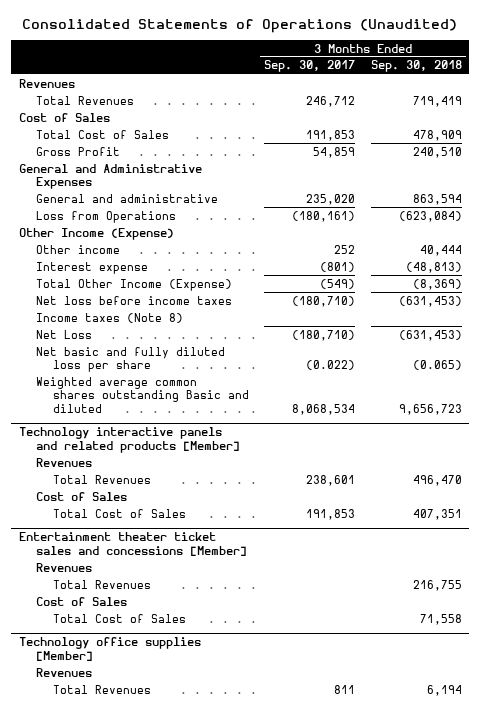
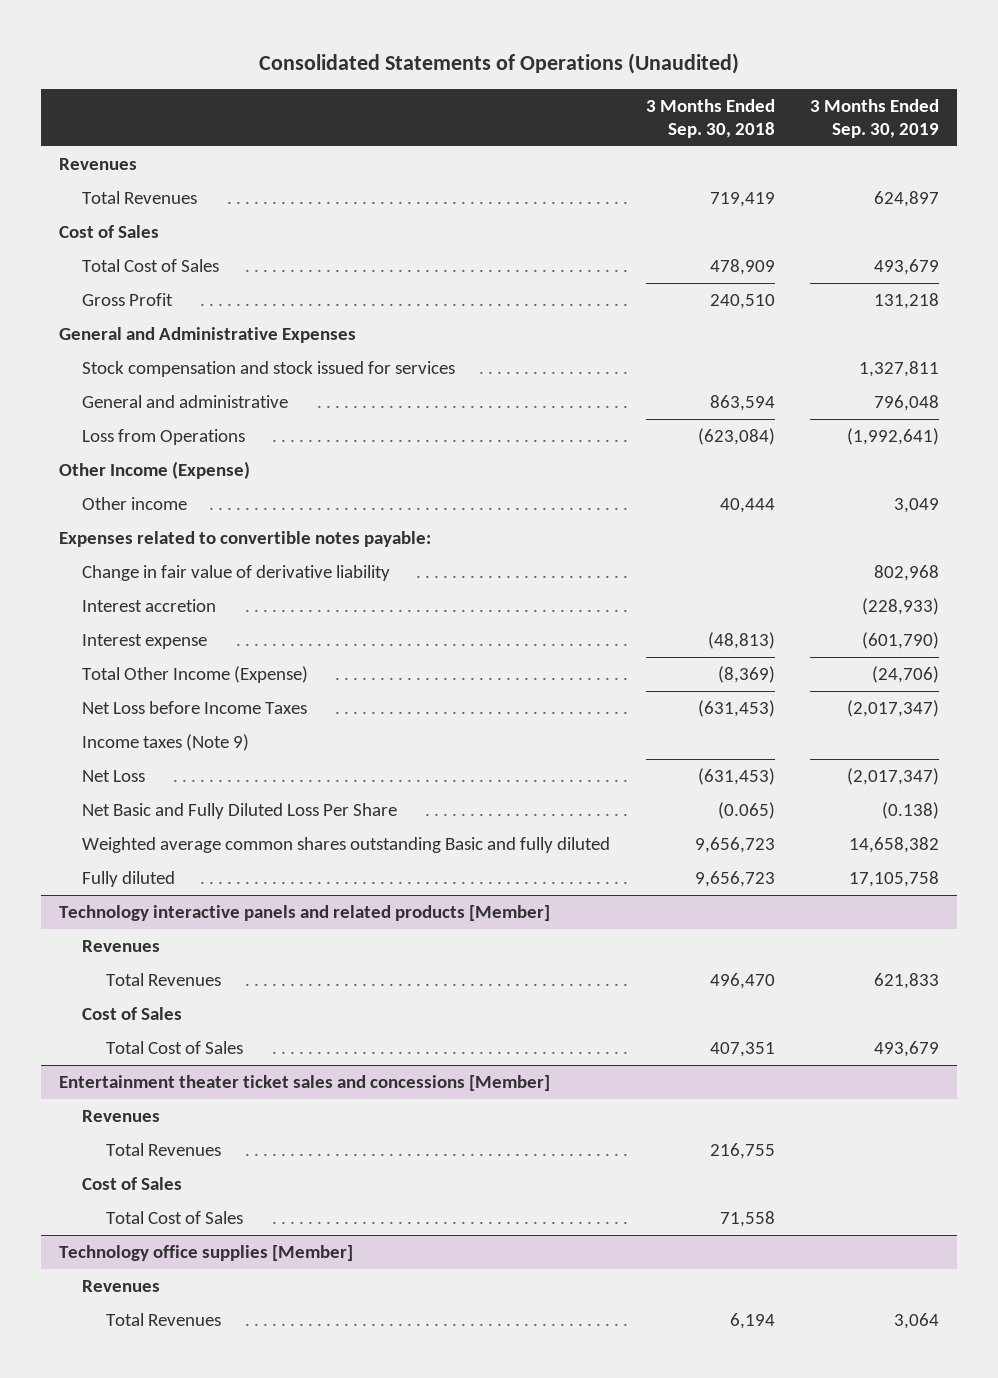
- | 3 Months Ended Sep. 30, 2017 | 3 Months Ended Sep. 30, 2018
+ | 3 Months Ended Sep. 30, 2018 | 3 Months Ended Sep. 30, 2019
+ Stock compensation and stock issued for services | | 1,327,811
+ Expenses related to convertible notes payable:
+ Change in fair value of derivative liability | | 802,968
+ Interest accretion | | (228,933)
- Net loss before income taxes | (180,710) | (631,453)
- Income taxes (Note 8)
+ Net Loss before Income Taxes | (631,453) | (2,017,347)
+ Income taxes (Note 9)
- Net basic and fully diluted loss per share | (0.022) | (0.065)
- Weighted average common shares outstanding Basic and diluted | 8,068,534 | 9,656,723
+ Net Basic and Fully Diluted Loss Per Share | (0.065) | (0.138)
+ Weighted average common shares outstanding Basic and fully diluted | 9,656,723 | 14,658,382
+ Fully diluted | 9,656,723 | 17,105,758

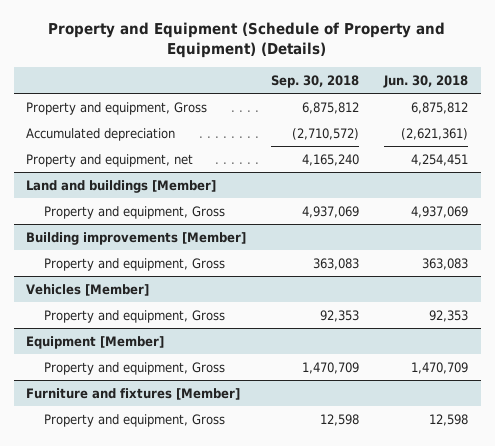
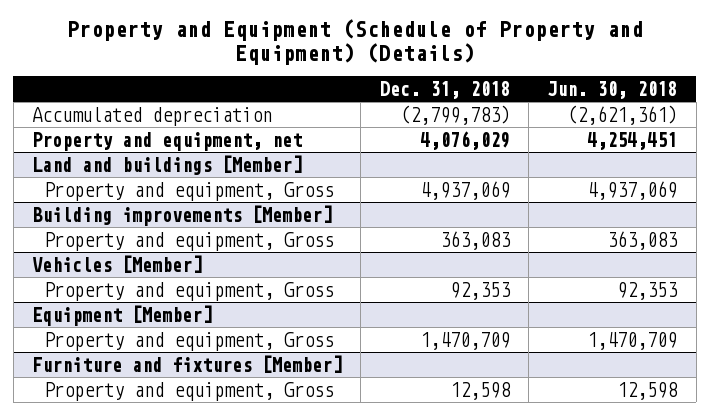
- | Sep. 30, 2018 | Jun. 30, 2018
+ | Dec. 31, 2018 | Jun. 30, 2018
- Property and equipment, Gross | 6,875,812 | 6,875,812

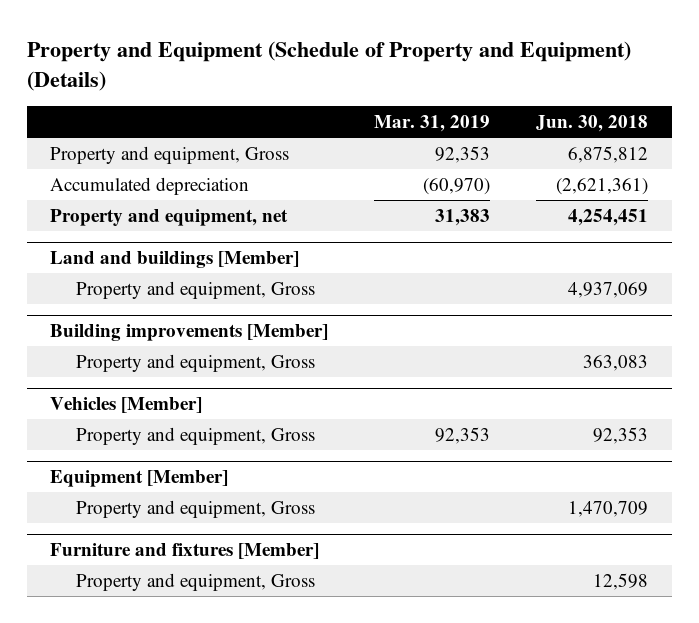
- | Dec. 31, 2018 | Jun. 30, 2018
+ | Mar. 31, 2019 | Jun. 30, 2018
+ Property and equipment, Gross | 92,353 | 6,875,812

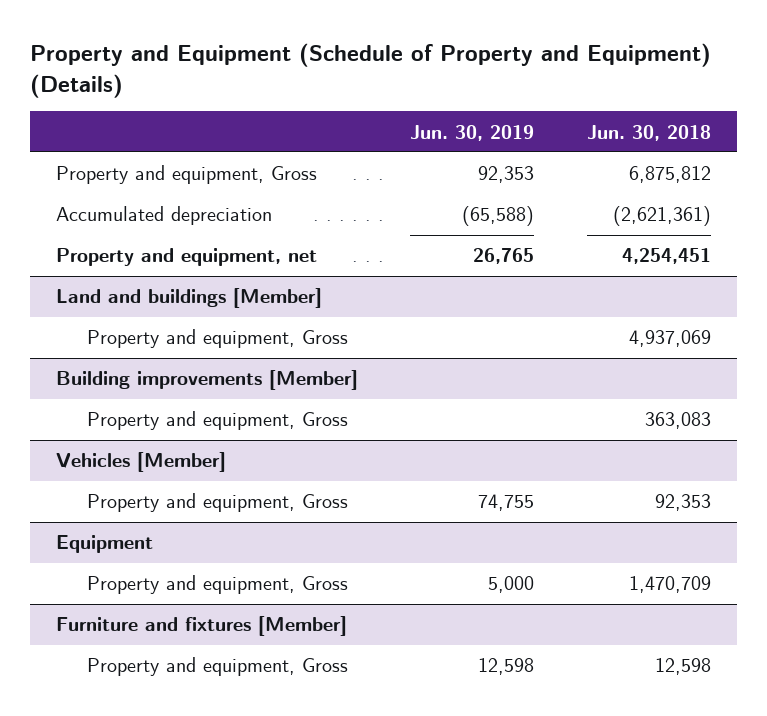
- | Mar. 31, 2019 | Jun. 30, 2018
+ | Jun. 30, 2019 | Jun. 30, 2018
- Equipment [Member]
+ Equipment

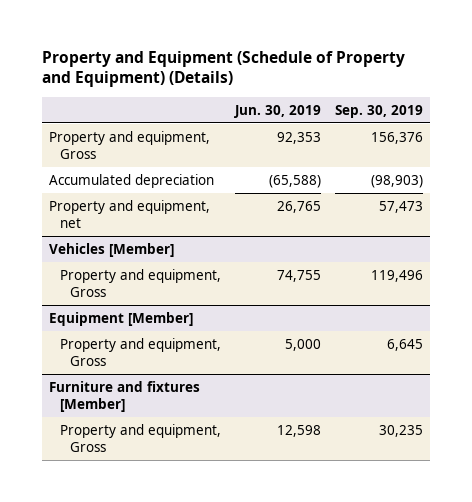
- | Jun. 30, 2019 | Jun. 30, 2018
+ | Jun. 30, 2019 | Sep. 30, 2019
- Land and buildings [Member]
- Property and equipment, Gross | | 4,937,069
- Building improvements [Member]
- Property and equipment, Gross | | 363,083
- Equipment
+ Equipment [Member]

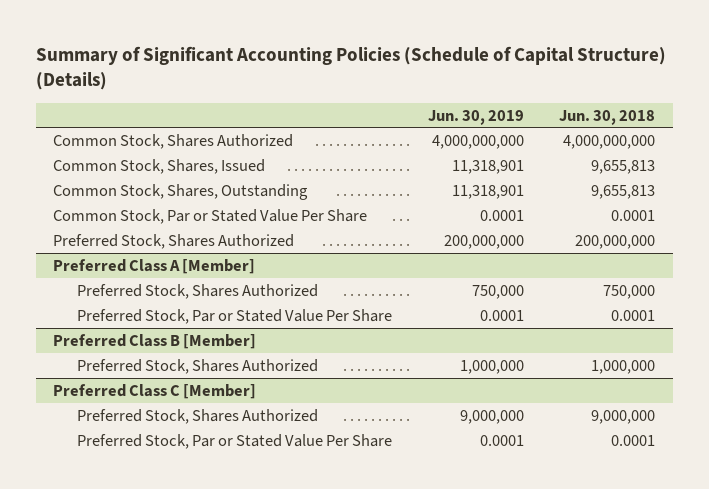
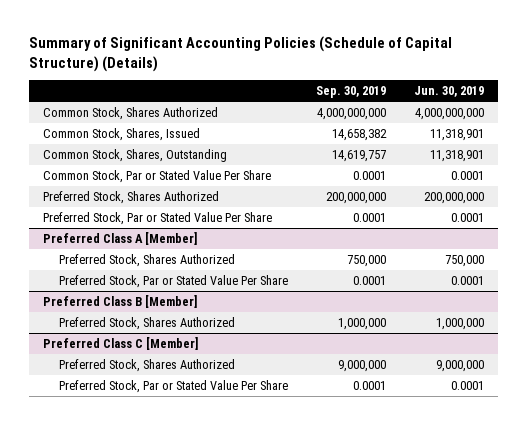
- | Jun. 30, 2019 | Jun. 30, 2018
+ | Sep. 30, 2019 | Jun. 30, 2019
+ Preferred Stock, Par or Stated Value Per Share | 0.0001 | 0.0001

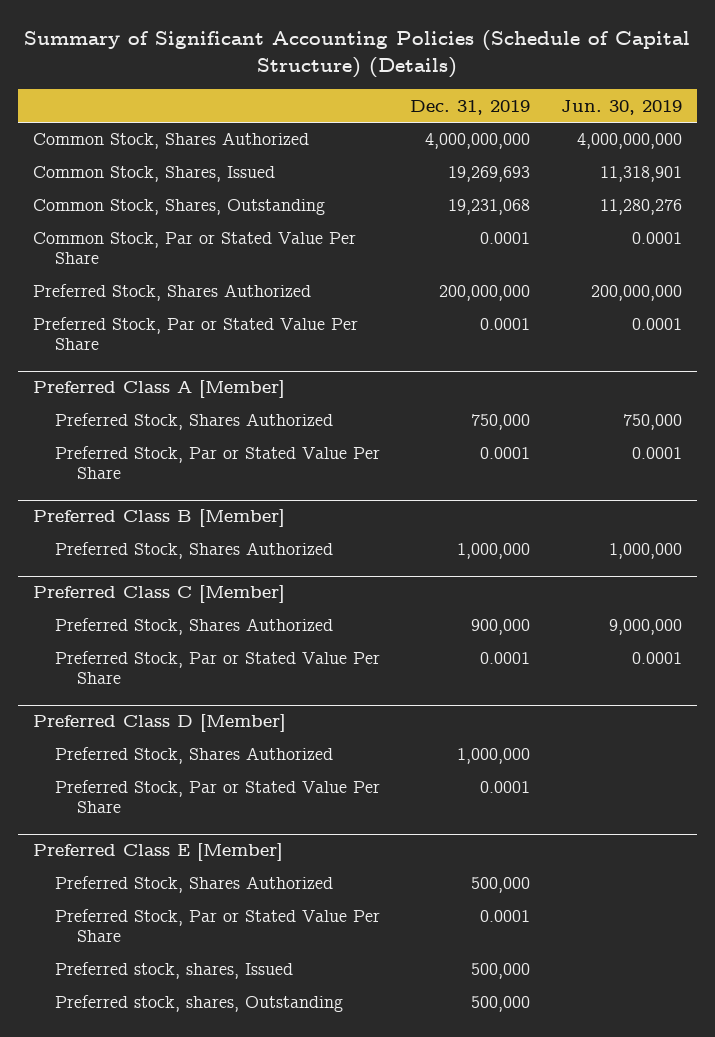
- | Sep. 30, 2019 | Jun. 30, 2019
+ | Dec. 31, 2019 | Jun. 30, 2019
- Common Stock, Shares, Outstanding | 14,619,757 | 11,318,901
+ Common Stock, Shares, Outstanding | 19,231,068 | 11,280,276
+ Preferred Class D [Member]
+ Preferred Stock, Shares Authorized | 1,000,000 |
+ Preferred Stock, Par or Stated Value Per Share | 0.0001 |
+ Preferred Class E [Member]
+ Preferred Stock, Shares Authorized | 500,000 |
+ Preferred Stock, Par or Stated Value Per Share | 0.0001 |
+ Preferred stock, shares, Issued | 500,000 |
+ Preferred stock, shares, Outstanding | 500,000 |

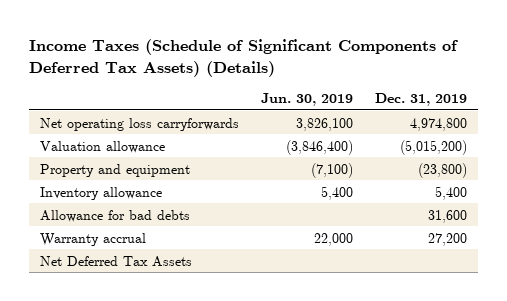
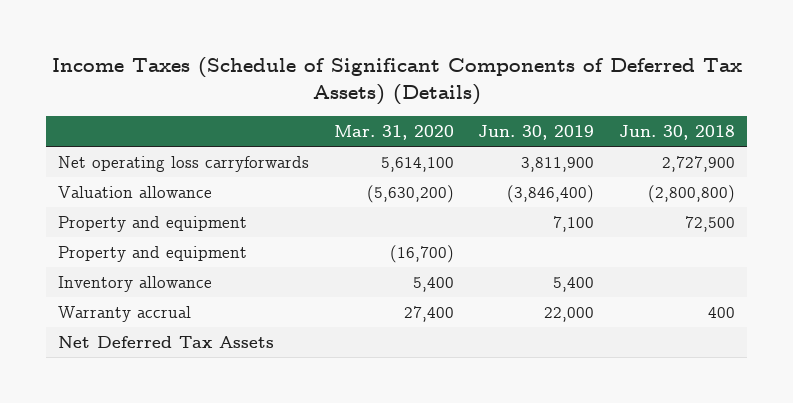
- | Jun. 30, 2019 | Dec. 31, 2019
+ | Mar. 31, 2020 | Jun. 30, 2019 | Jun. 30, 2018
- Net operating loss carryforwards | 3,826,100 | 4,974,800
+ Net operating loss carryforwards | 5,614,100 | 3,811,900 | 2,727,900
- Property and equipment | (7,100) | (23,800)
+ Property and equipment | | 7,100 | 72,500
+ Property and equipment | (16,700) | |
- Allowance for bad debts | | 31,600

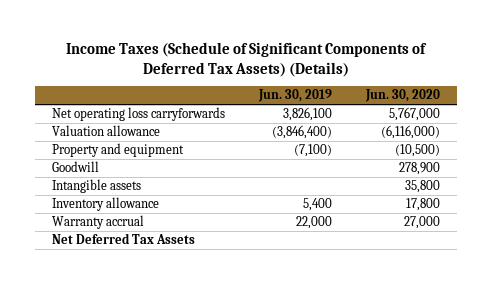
- | Mar. 31, 2020 | Jun. 30, 2019 | Jun. 30, 2018
+ | Jun. 30, 2019 | Jun. 30, 2020
- Net operating loss carryforwards | 5,614,100 | 3,811,900 | 2,727,900
+ Net operating loss carryforwards | 3,826,100 | 5,767,000
- Property and equipment | | 7,100 | 72,500
- Property and equipment | (16,700) | |
+ Property and equipment | (7,100) | (10,500)
+ Goodwill | | 278,900
+ Intangible assets | | 35,800

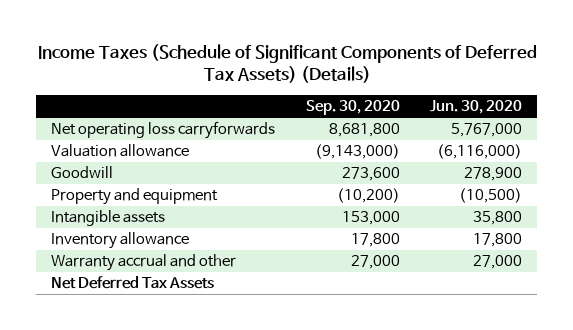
- | Jun. 30, 2019 | Jun. 30, 2020
+ | Sep. 30, 2020 | Jun. 30, 2020
moved down: Property and equipment | (10,200) | (10,500)
- Warranty accrual | 22,000 | 27,000
+ Warranty accrual and other | 27,000 | 27,000

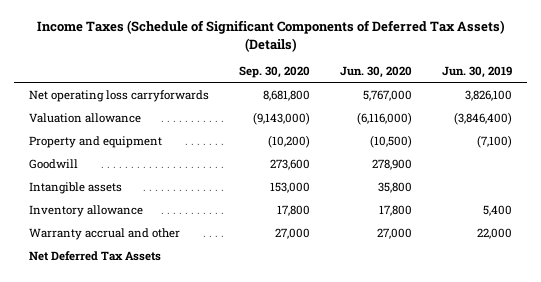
- | Sep. 30, 2020 | Jun. 30, 2020
+ | Sep. 30, 2020 | Jun. 30, 2020 | Jun. 30, 2019
moved down: Goodwill | 273,600 | 278,900 |

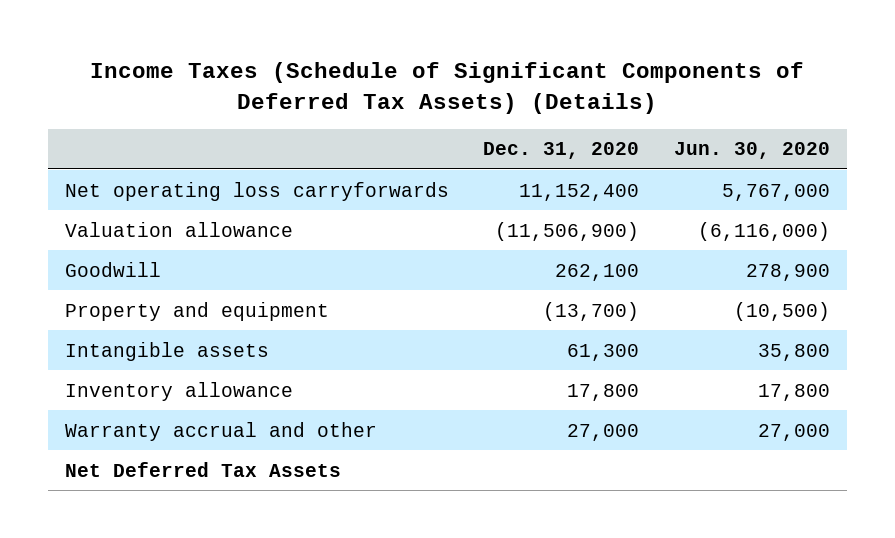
- | Sep. 30, 2020 | Jun. 30, 2020 | Jun. 30, 2019
+ | Dec. 31, 2020 | Jun. 30, 2020
moved down: Property and equipment | (13,700) | (10,500)

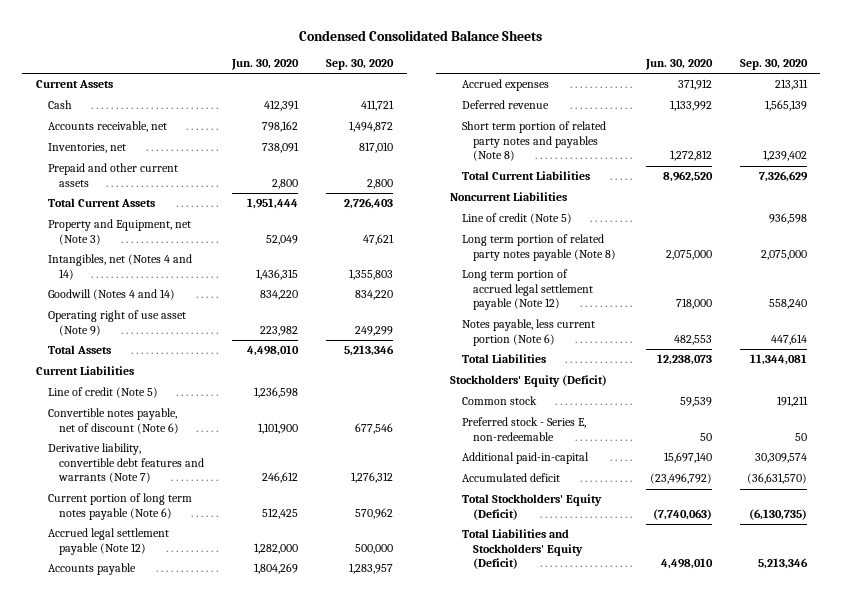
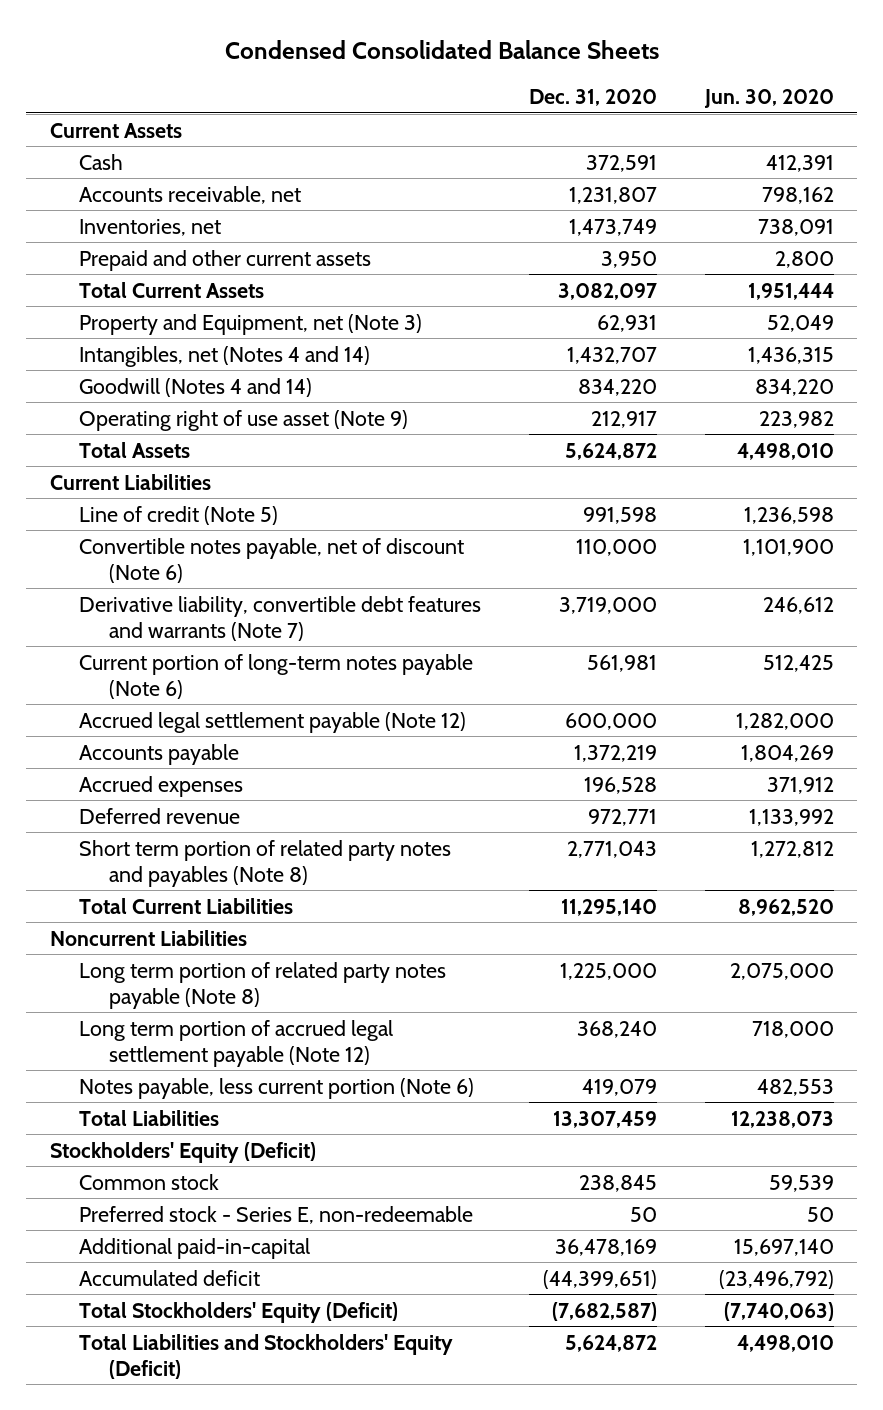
- | Jun. 30, 2020 | Sep. 30, 2020
+ | Dec. 31, 2020 | Jun. 30, 2020
- Current portion of long term notes payable (Note 6) | 512,425 | 570,962
+ Current portion of long-term notes payable (Note 6) | 561,981 | 512,425
- Line of credit (Note 5) | | 936,598

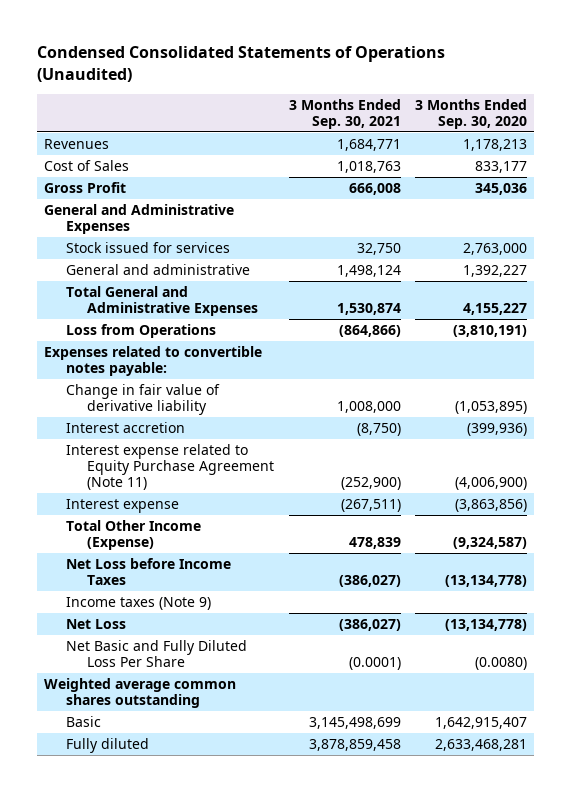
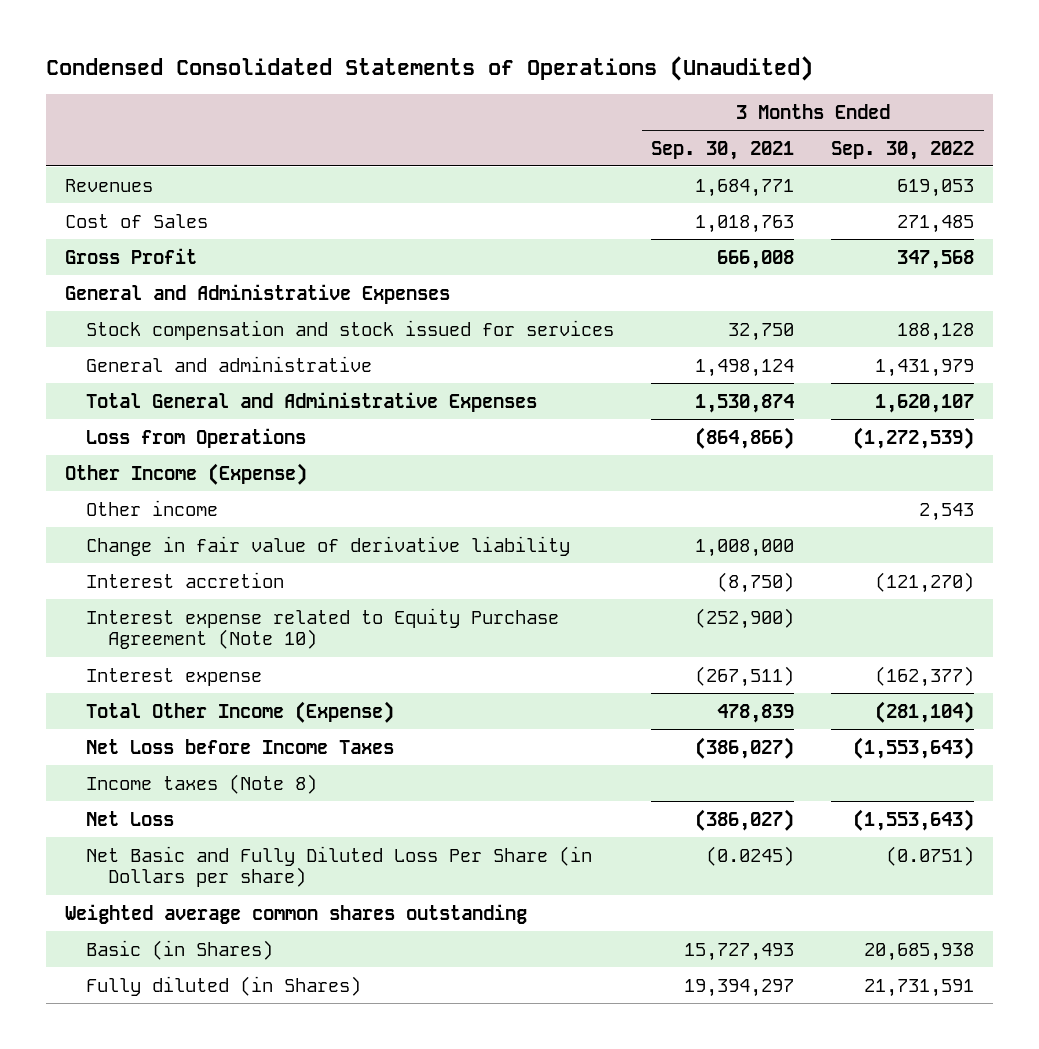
- | 3 Months Ended Sep. 30, 2021 | 3 Months Ended Sep. 30, 2020
+ | 3 Months Ended Sep. 30, 2021 | 3 Months Ended Sep. 30, 2022
- Stock issued for services | 32,750 | 2,763,000
+ Stock compensation and stock issued for services | 32,750 | 188,128
- Expenses related to convertible notes payable:
+ Other Income (Expense)
+ Other income | | 2,543
- Interest expense related to Equity Purchase Agreement (Note 11) | (252,900) | (4,006,900)
+ Interest expense related to Equity Purchase Agreement (Note 10) | (252,900) |
- Income taxes (Note 9)
+ Income taxes (Note 8)
- Net Basic and Fully Diluted Loss Per Share | (0.0001) | (0.0080)
+ Net Basic and Fully Diluted Loss Per Share (in Dollars per share) | (0.0245) | (0.0751)
- Basic | 3,145,498,699 | 1,642,915,407
- Fully diluted | 3,878,859,458 | 2,633,468,281
+ Basic (in Shares) | 15,727,493 | 20,685,938
+ Fully diluted (in Shares) | 19,394,297 | 21,731,591

